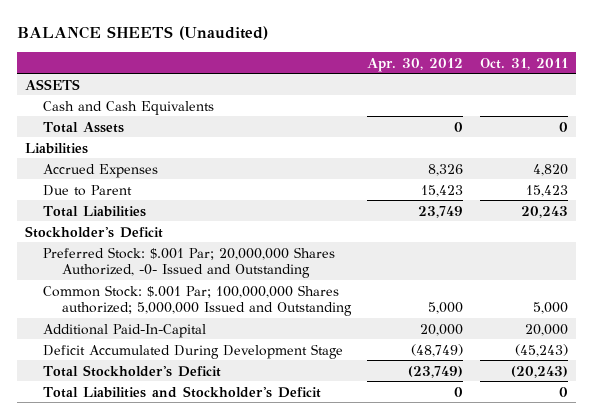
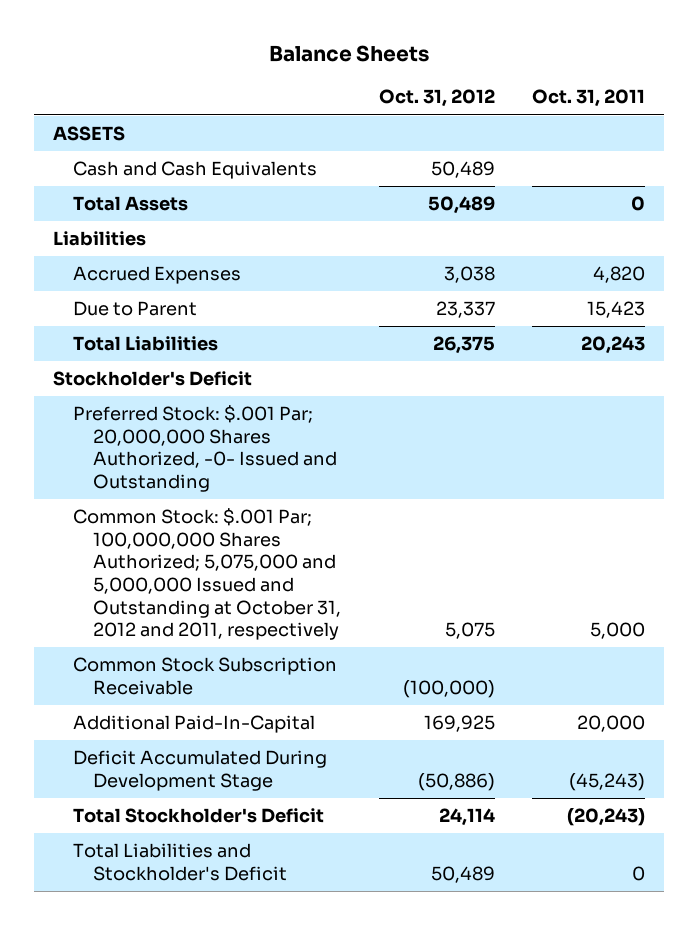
- BALANCE SHEETS (Unaudited)
+ Balance Sheets
- | Apr. 30, 2012 | Oct. 31, 2011
+ | Oct. 31, 2012 | Oct. 31, 2011
- Common Stock: $.001 Par; 100,000,000 Shares authorized; 5,000,000 Issued and Outstanding | 5,000 | 5,000
+ Common Stock: $.001 Par; 100,000,000 Shares Authorized; 5,075,000 and 5,000,000 Issued and Outstanding at October 31, 2012 and 2011, respectively | 5,075 | 5,000
+ Common Stock Subscription Receivable | (100,000) |

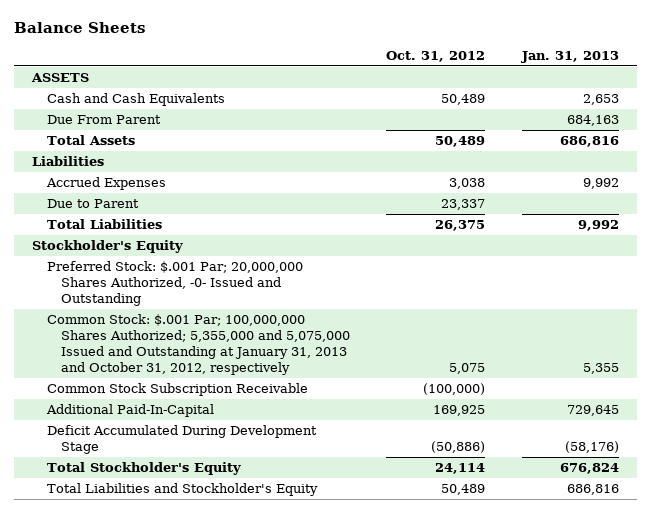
- | Oct. 31, 2012 | Oct. 31, 2011
+ | Oct. 31, 2012 | Jan. 31, 2013
+ Due From Parent | | 684,163
- Stockholder's Deficit
+ Stockholder's Equity
- Common Stock: $.001 Par; 100,000,000 Shares Authorized; 5,075,000 and 5,000,000 Issued and Outstanding at October 31, 2012 and 2011, respectively | 5,075 | 5,000
+ Common Stock: $.001 Par; 100,000,000 Shares Authorized; 5,355,000 and 5,075,000 Issued and Outstanding at January 31, 2013 and October 31, 2012, respectively | 5,075 | 5,355
- Total Stockholder's Deficit | 24,114 | (20,243)
- Total Liabilities and Stockholder's Deficit | 50,489 | 0
+ Total Stockholder's Equity | 24,114 | 676,824
+ Total Liabilities and Stockholder's Equity | 50,489 | 686,816

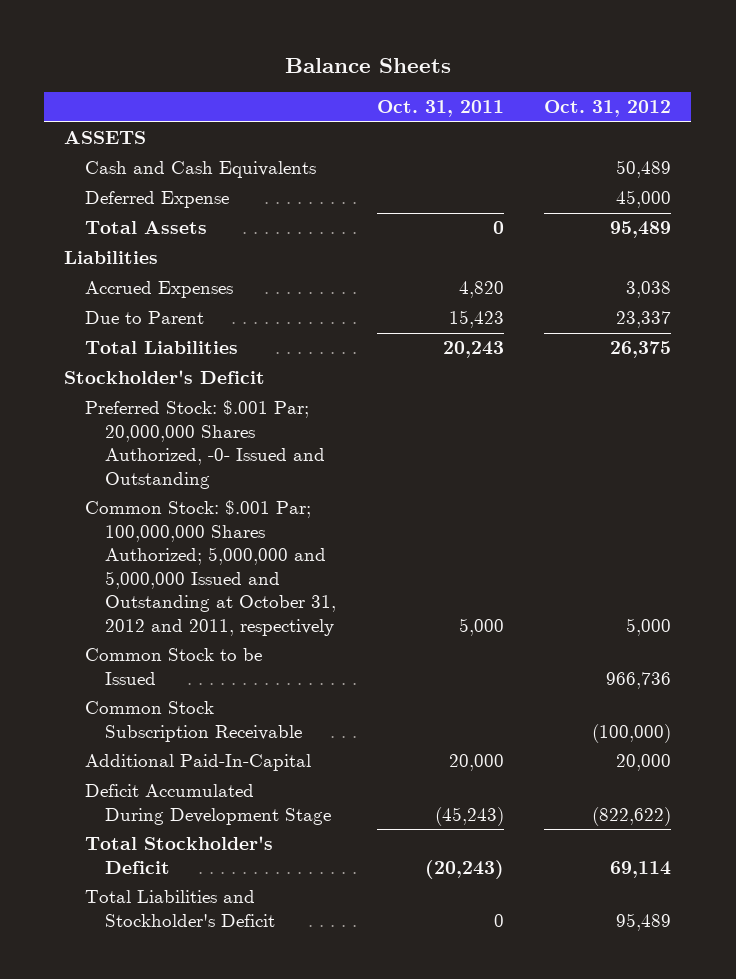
- | Oct. 31, 2012 | Jan. 31, 2013
+ | Oct. 31, 2011 | Oct. 31, 2012
- Due From Parent | | 684,163
- Total Assets | 50,489 | 686,816
+ Deferred Expense | | 45,000
+ Total Assets | 0 | 95,489
- Stockholder's Equity
+ Stockholder's Deficit
- Common Stock: $.001 Par; 100,000,000 Shares Authorized; 5,355,000 and 5,075,000 Issued and Outstanding at January 31, 2013 and October 31, 2012, respectively | 5,075 | 5,355
+ Common Stock: $.001 Par; 100,000,000 Shares Authorized; 5,000,000 and 5,000,000 Issued and Outstanding at October 31, 2012 and 2011, respectively | 5,000 | 5,000
+ Common Stock to be Issued | | 966,736
- Additional Paid-In-Capital | 169,925 | 729,645
- Deficit Accumulated During Development Stage | (50,886) | (58,176)
- Total Stockholder's Equity | 24,114 | 676,824
- Total Liabilities and Stockholder's Equity | 50,489 | 686,816
+ Additional Paid-In-Capital | 20,000 | 20,000
+ Deficit Accumulated During Development Stage | (45,243) | (822,622)
+ Total Stockholder's Deficit | (20,243) | 69,114
+ Total Liabilities and Stockholder's Deficit | 0 | 95,489

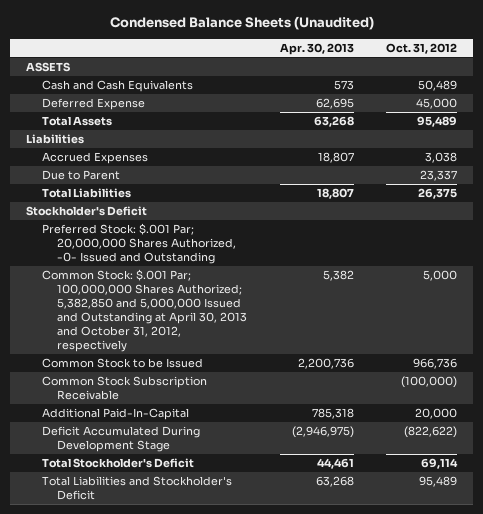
- Balance Sheets
+ Condensed Balance Sheets (Unaudited)
- | Oct. 31, 2011 | Oct. 31, 2012
+ | Apr. 30, 2013 | Oct. 31, 2012
- Common Stock: $.001 Par; 100,000,000 Shares Authorized; 5,000,000 and 5,000,000 Issued and Outstanding at October 31, 2012 and 2011, respectively | 5,000 | 5,000
+ Common Stock: $.001 Par; 100,000,000 Shares Authorized; 5,382,850 and 5,000,000 Issued and Outstanding at April 30, 2013 and October 31, 2012, respectively | 5,382 | 5,000

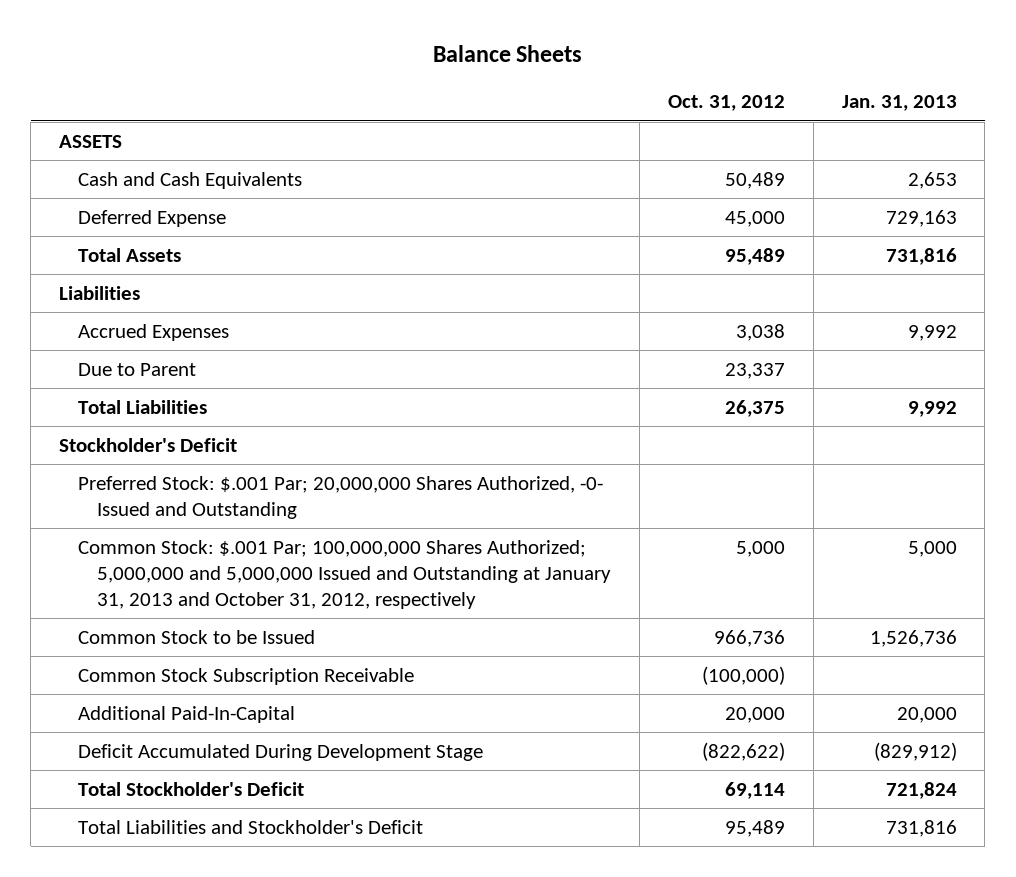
- Condensed Balance Sheets (Unaudited)
+ Balance Sheets
- | Apr. 30, 2013 | Oct. 31, 2012
+ | Oct. 31, 2012 | Jan. 31, 2013
- Common Stock: $.001 Par; 100,000,000 Shares Authorized; 5,382,850 and 5,000,000 Issued and Outstanding at April 30, 2013 and October 31, 2012, respectively | 5,382 | 5,000
+ Common Stock: $.001 Par; 100,000,000 Shares Authorized; 5,000,000 and 5,000,000 Issued and Outstanding at January 31, 2013 and October 31, 2012, respectively | 5,000 | 5,000

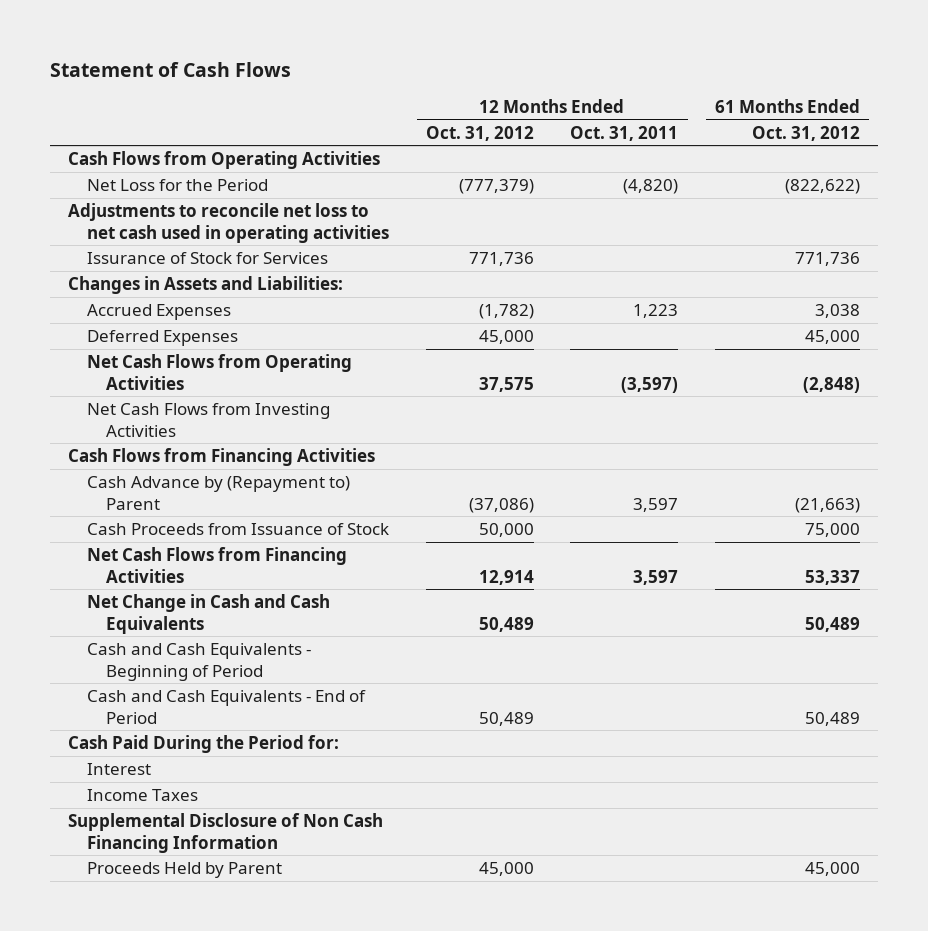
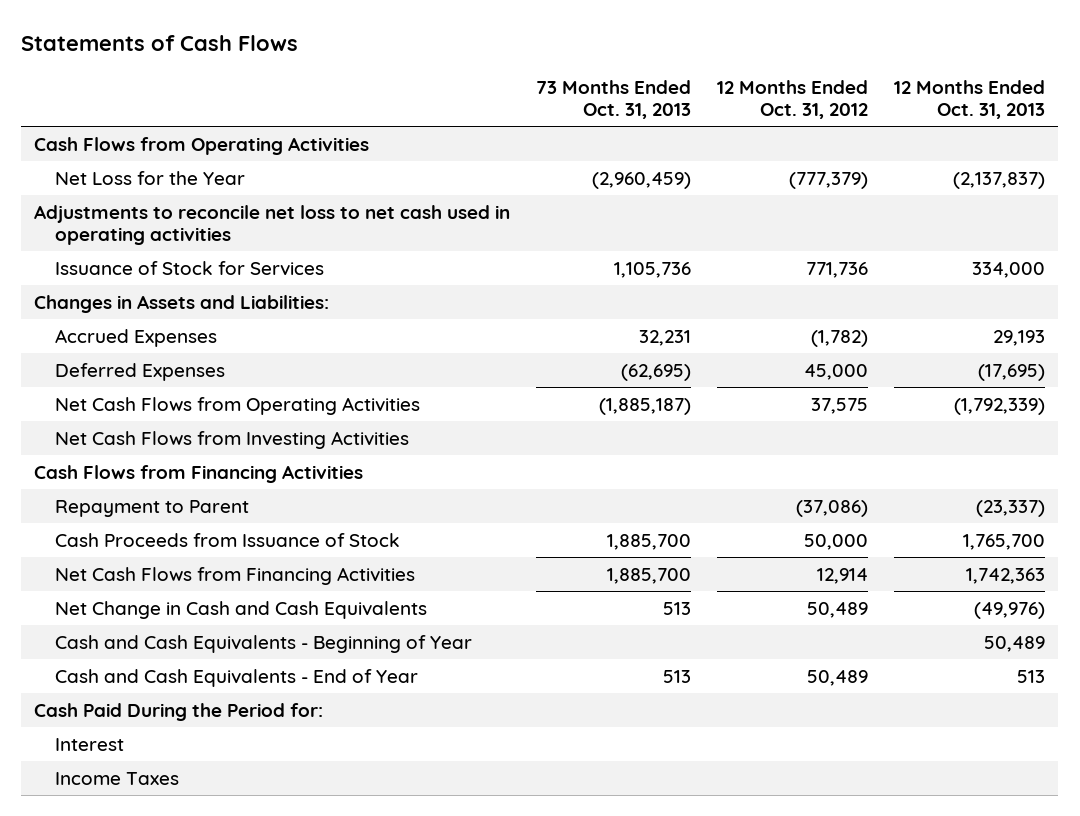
- Statement of Cash Flows
+ Statements of Cash Flows
- | 12 Months Ended Oct. 31, 2012 | 12 Months Ended Oct. 31, 2011 | 61 Months Ended Oct. 31, 2012
+ | 73 Months Ended Oct. 31, 2013 | 12 Months Ended Oct. 31, 2012 | 12 Months Ended Oct. 31, 2013
- Net Loss for the Period | (777,379) | (4,820) | (822,622)
+ Net Loss for the Year | (2,960,459) | (777,379) | (2,137,837)
- Issurance of Stock for Services | 771,736 | | 771,736
+ Issuance of Stock for Services | 1,105,736 | 771,736 | 334,000
- Cash Advance by (Repayment to) Parent | (37,086) | 3,597 | (21,663)
+ Repayment to Parent | | (37,086) | (23,337)
- Cash and Cash Equivalents - Beginning of Period
- Cash and Cash Equivalents - End of Period | 50,489 | | 50,489
+ Cash and Cash Equivalents - Beginning of Year | | | 50,489
+ Cash and Cash Equivalents - End of Year | 513 | 50,489 | 513
- Supplemental Disclosure of Non Cash Financing Information
- Proceeds Held by Parent | 45,000 | | 45,000

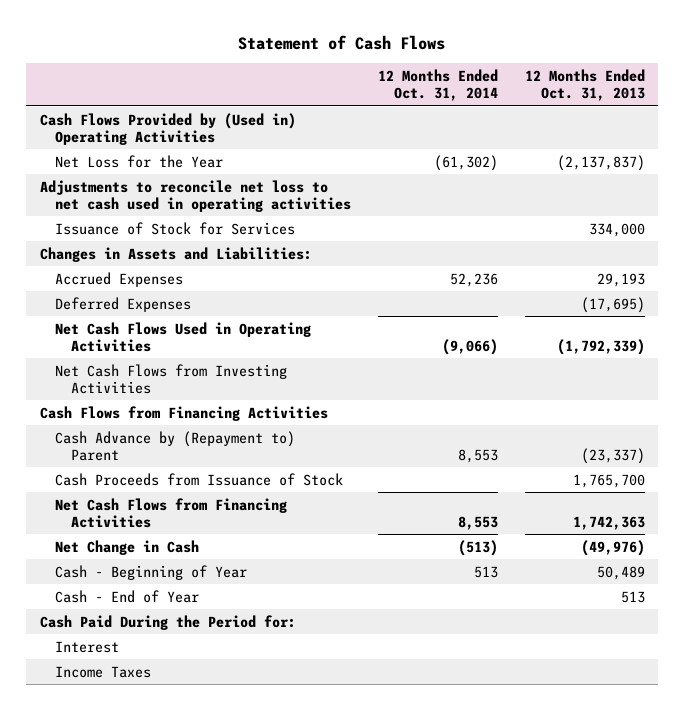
- Statements of Cash Flows
+ Statement of Cash Flows
- | 73 Months Ended Oct. 31, 2013 | 12 Months Ended Oct. 31, 2012 | 12 Months Ended Oct. 31, 2013
+ | 12 Months Ended Oct. 31, 2014 | 12 Months Ended Oct. 31, 2013
- Cash Flows from Operating Activities
+ Cash Flows Provided by (Used in) Operating Activities
- Net Cash Flows from Operating Activities | (1,885,187) | 37,575 | (1,792,339)
+ Net Cash Flows Used in Operating Activities | (9,066) | (1,792,339)
- Repayment to Parent | | (37,086) | (23,337)
+ Cash Advance by (Repayment to) Parent | 8,553 | (23,337)
- Net Change in Cash and Cash Equivalents | 513 | 50,489 | (49,976)
- Cash and Cash Equivalents - Beginning of Year | | | 50,489
- Cash and Cash Equivalents - End of Year | 513 | 50,489 | 513
+ Net Change in Cash | (513) | (49,976)
+ Cash - Beginning of Year | 513 | 50,489
+ Cash - End of Year | | 513

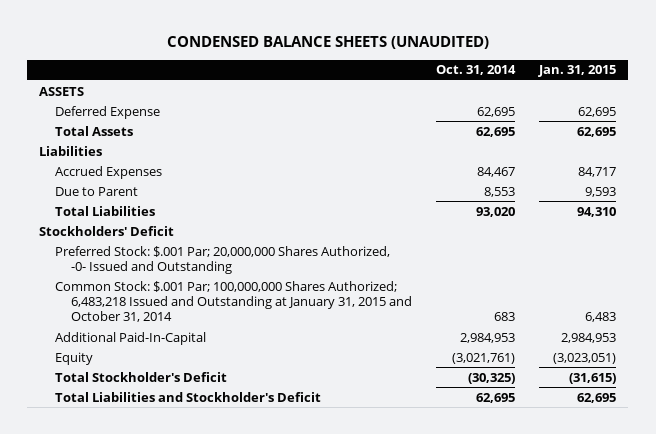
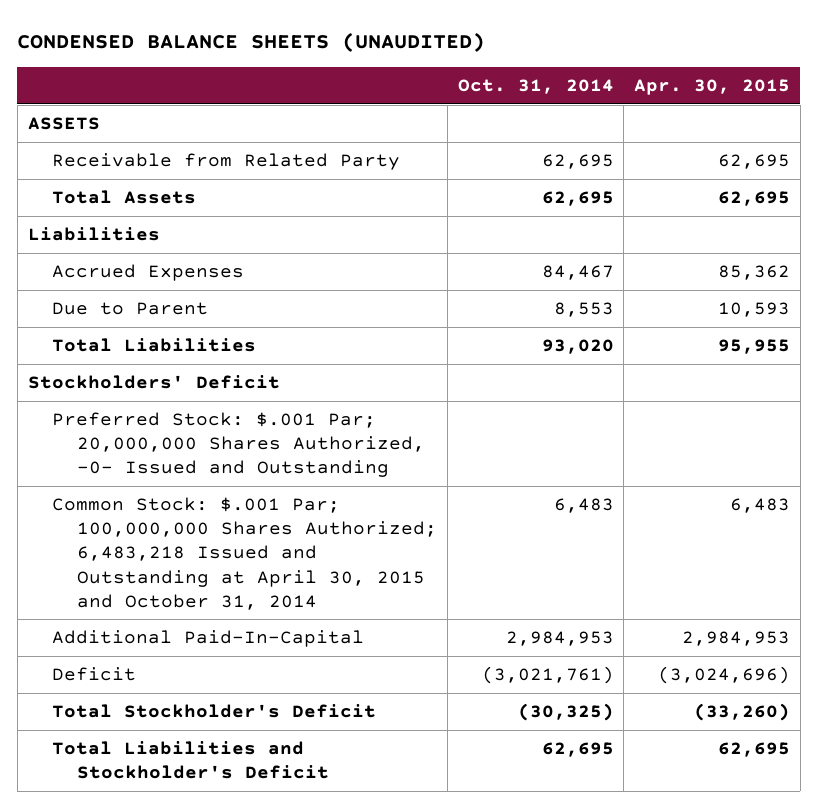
- | Oct. 31, 2014 | Jan. 31, 2015
+ | Oct. 31, 2014 | Apr. 30, 2015
- Deferred Expense | 62,695 | 62,695
+ Receivable from Related Party | 62,695 | 62,695
- Common Stock: $.001 Par; 100,000,000 Shares Authorized; 6,483,218 Issued and Outstanding at January 31, 2015 and October 31, 2014 | 683 | 6,483
+ Common Stock: $.001 Par; 100,000,000 Shares Authorized; 6,483,218 Issued and Outstanding at April 30, 2015 and October 31, 2014 | 6,483 | 6,483
- Equity | (3,021,761) | (3,023,051)
+ Deficit | (3,021,761) | (3,024,696)

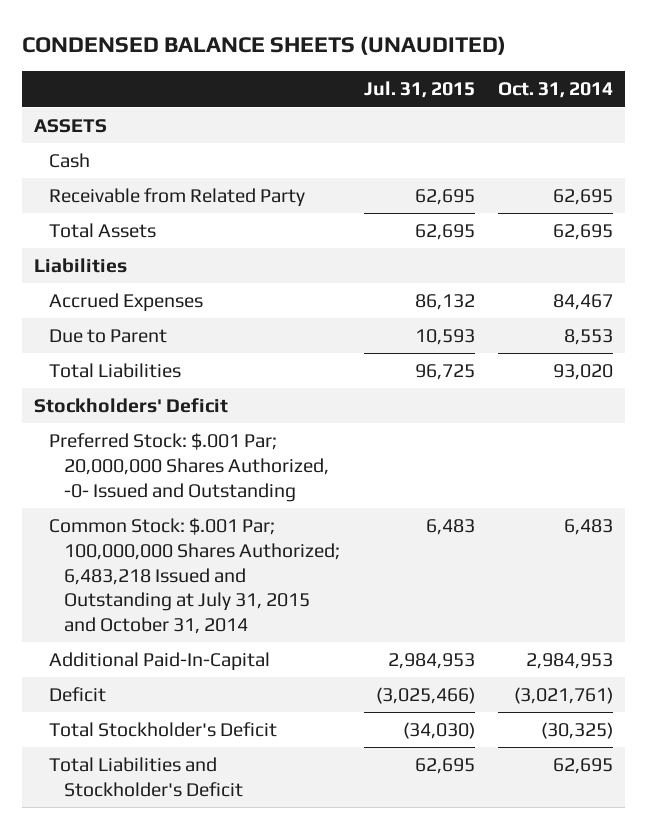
- | Oct. 31, 2014 | Apr. 30, 2015
+ | Jul. 31, 2015 | Oct. 31, 2014
+ Cash
- Common Stock: $.001 Par; 100,000,000 Shares Authorized; 6,483,218 Issued and Outstanding at April 30, 2015 and October 31, 2014 | 6,483 | 6,483
+ Common Stock: $.001 Par; 100,000,000 Shares Authorized; 6,483,218 Issued and Outstanding at July 31, 2015 and October 31, 2014 | 6,483 | 6,483

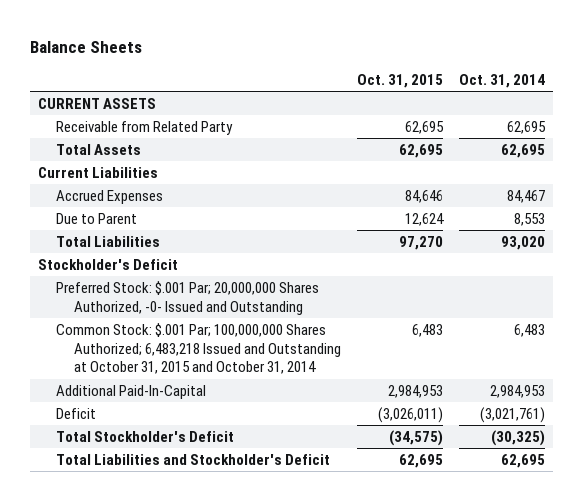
- CONDENSED BALANCE SHEETS (UNAUDITED)
+ Balance Sheets
- | Jul. 31, 2015 | Oct. 31, 2014
+ | Oct. 31, 2015 | Oct. 31, 2014
- ASSETS
- Cash
+ CURRENT ASSETS
- Liabilities
+ Current Liabilities
- Stockholders' Deficit
+ Stockholder's Deficit
- Common Stock: $.001 Par; 100,000,000 Shares Authorized; 6,483,218 Issued and Outstanding at July 31, 2015 and October 31, 2014 | 6,483 | 6,483
+ Common Stock: $.001 Par; 100,000,000 Shares Authorized; 6,483,218 Issued and Outstanding at October 31, 2015 and October 31, 2014 | 6,483 | 6,483

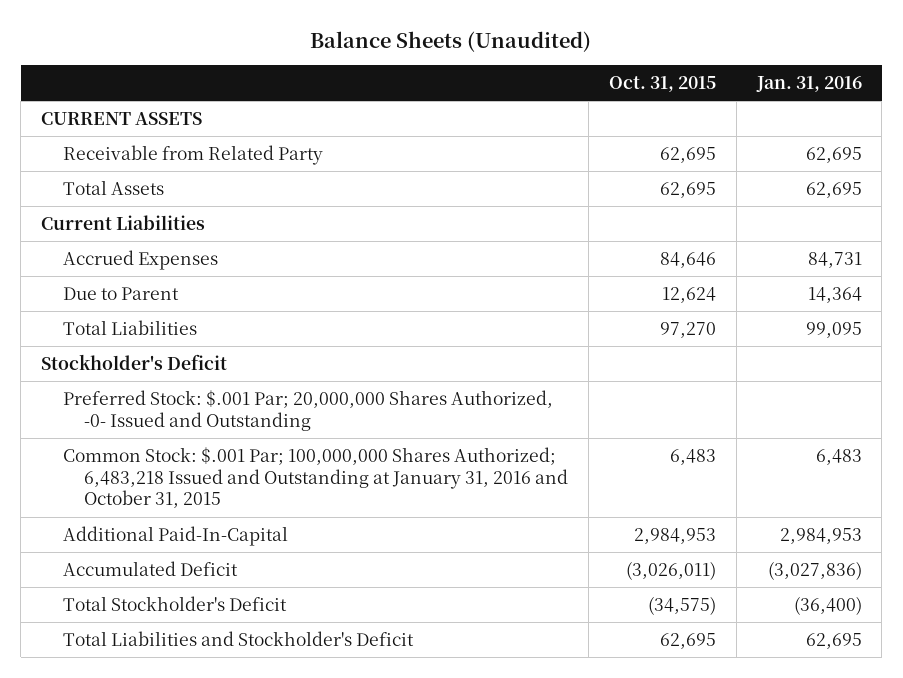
- Balance Sheets
+ Balance Sheets (Unaudited)
- | Oct. 31, 2015 | Oct. 31, 2014
+ | Oct. 31, 2015 | Jan. 31, 2016
- Common Stock: $.001 Par; 100,000,000 Shares Authorized; 6,483,218 Issued and Outstanding at October 31, 2015 and October 31, 2014 | 6,483 | 6,483
+ Common Stock: $.001 Par; 100,000,000 Shares Authorized; 6,483,218 Issued and Outstanding at January 31, 2016 and October 31, 2015 | 6,483 | 6,483
- Deficit | (3,026,011) | (3,021,761)
+ Accumulated Deficit | (3,026,011) | (3,027,836)

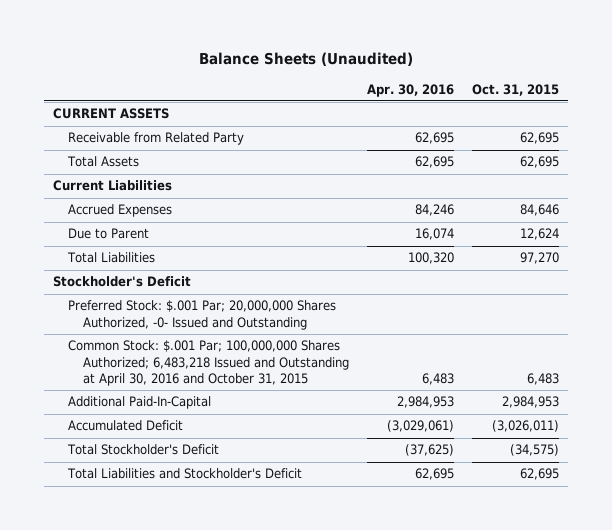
- | Oct. 31, 2015 | Jan. 31, 2016
+ | Apr. 30, 2016 | Oct. 31, 2015
- Common Stock: $.001 Par; 100,000,000 Shares Authorized; 6,483,218 Issued and Outstanding at January 31, 2016 and October 31, 2015 | 6,483 | 6,483
+ Common Stock: $.001 Par; 100,000,000 Shares Authorized; 6,483,218 Issued and Outstanding at April 30, 2016 and October 31, 2015 | 6,483 | 6,483

